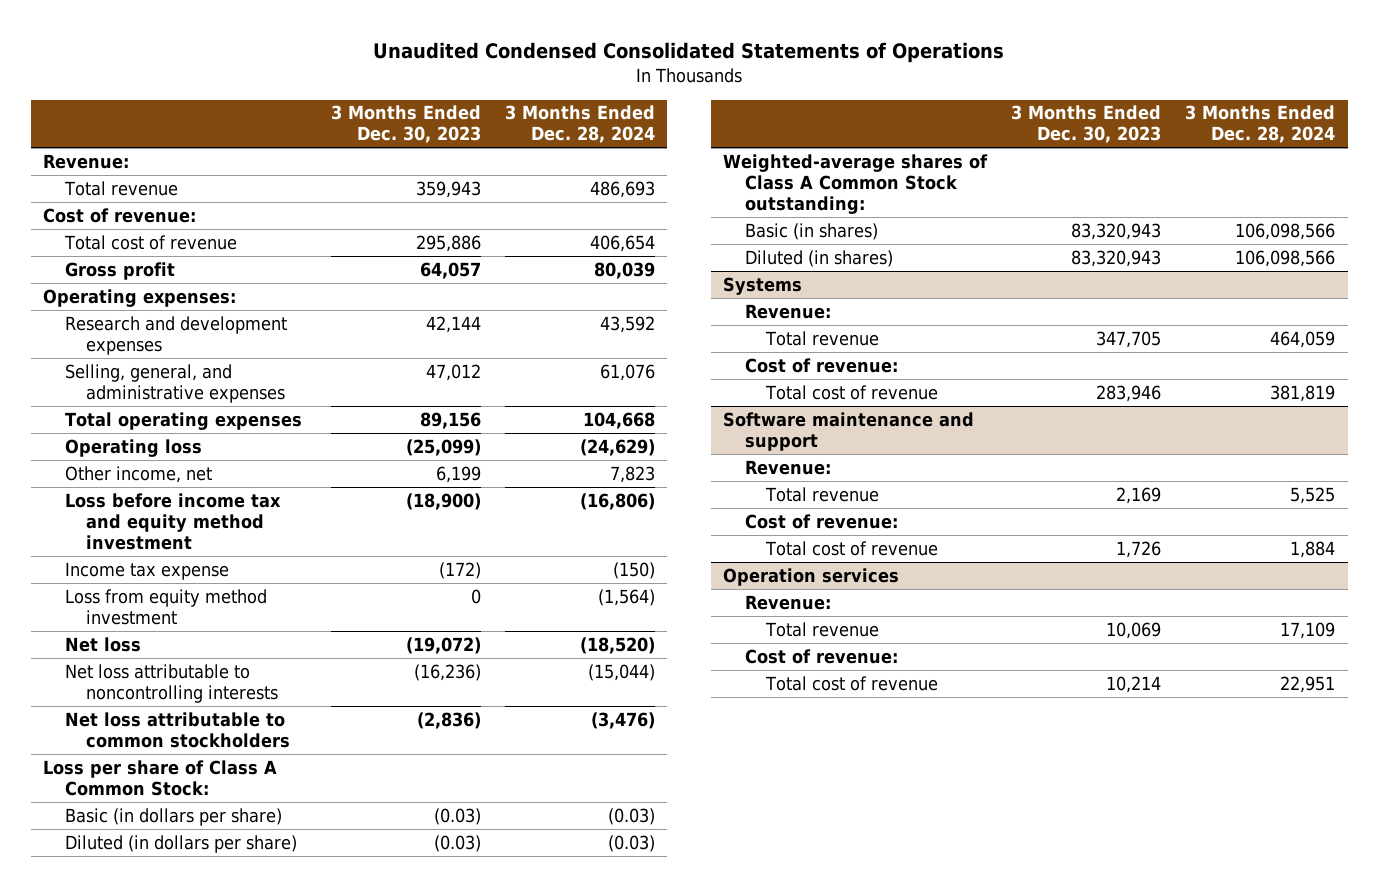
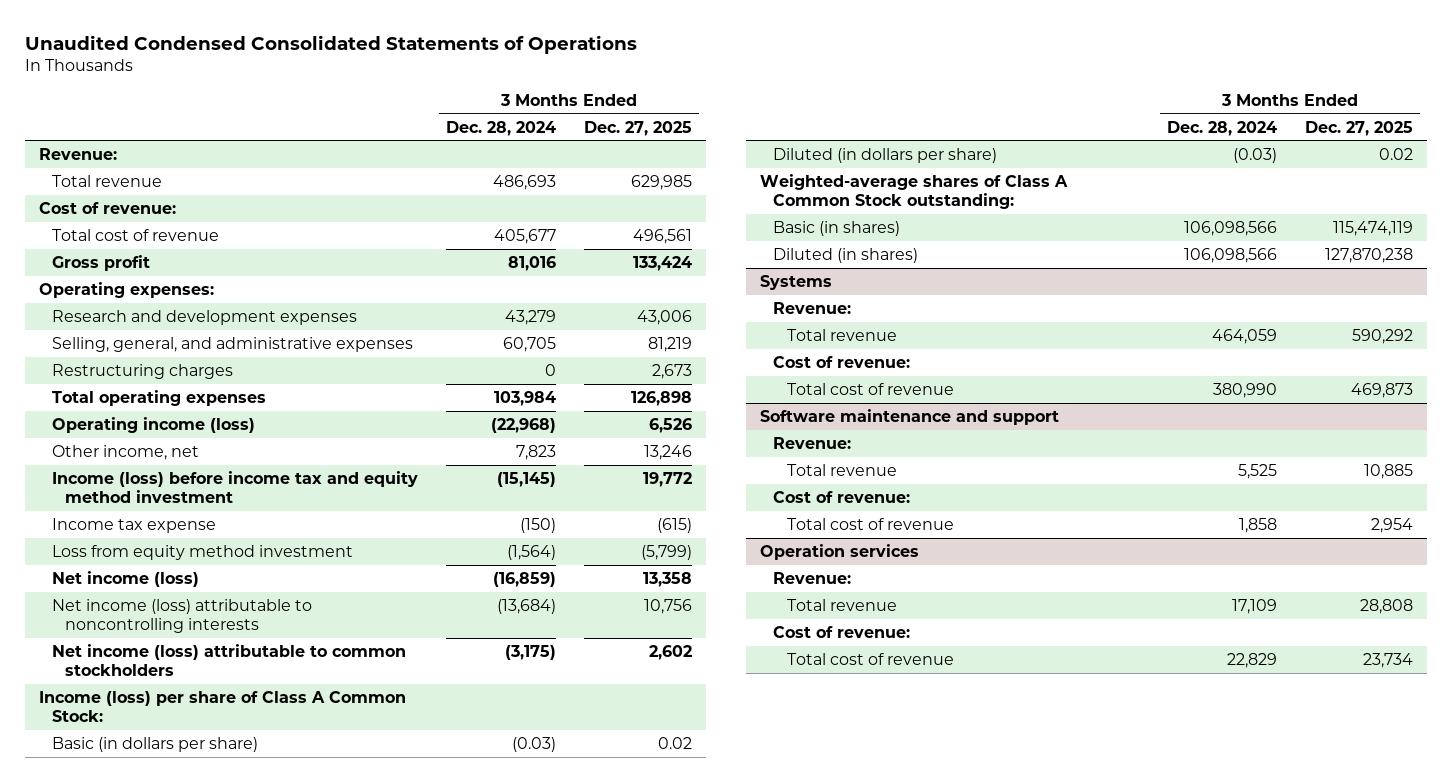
- | 3 Months Ended Dec. 30, 2023 | 3 Months Ended Dec. 28, 2024
+ | 3 Months Ended Dec. 28, 2024 | 3 Months Ended Dec. 27, 2025
- Total cost of revenue | 295,886 | 406,654
- Gross profit | 64,057 | 80,039
+ Total cost of revenue | 405,677 | 496,561
+ Gross profit | 81,016 | 133,424
- Research and development expenses | 42,144 | 43,592
- Selling, general, and administrative expenses | 47,012 | 61,076
- Total operating expenses | 89,156 | 104,668
- Operating loss | (25,099) | (24,629)
+ Research and development expenses | 43,279 | 43,006
+ Selling, general, and administrative expenses | 60,705 | 81,219
+ Restructuring charges | 0 | 2,673
+ Total operating expenses | 103,984 | 126,898
+ Operating income (loss) | (22,968) | 6,526
- Loss before income tax and equity method investment | (18,900) | (16,806)
+ Income (loss) before income tax and equity method investment | (15,145) | 19,772
- Net loss | (19,072) | (18,520)
- Net loss attributable to noncontrolling interests | (16,236) | (15,044)
- Net loss attributable to common stockholders | (2,836) | (3,476)
- Loss per share of Class A Common Stock:
+ Net income (loss) | (16,859) | 13,358
+ Net income (loss) attributable to noncontrolling interests | (13,684) | 10,756
+ Net income (loss) attributable to common stockholders | (3,175) | 2,602
+ Income (loss) per share of Class A Common Stock:
@ Systems
- Total cost of revenue | 283,946 | 381,819
+ Total cost of revenue | 380,990 | 469,873
@ Software maintenance and support
- Total cost of revenue | 1,726 | 1,884
+ Total cost of revenue | 1,858 | 2,954
@ Operation services
- Total cost of revenue | 10,214 | 22,951
+ Total cost of revenue | 22,829 | 23,734

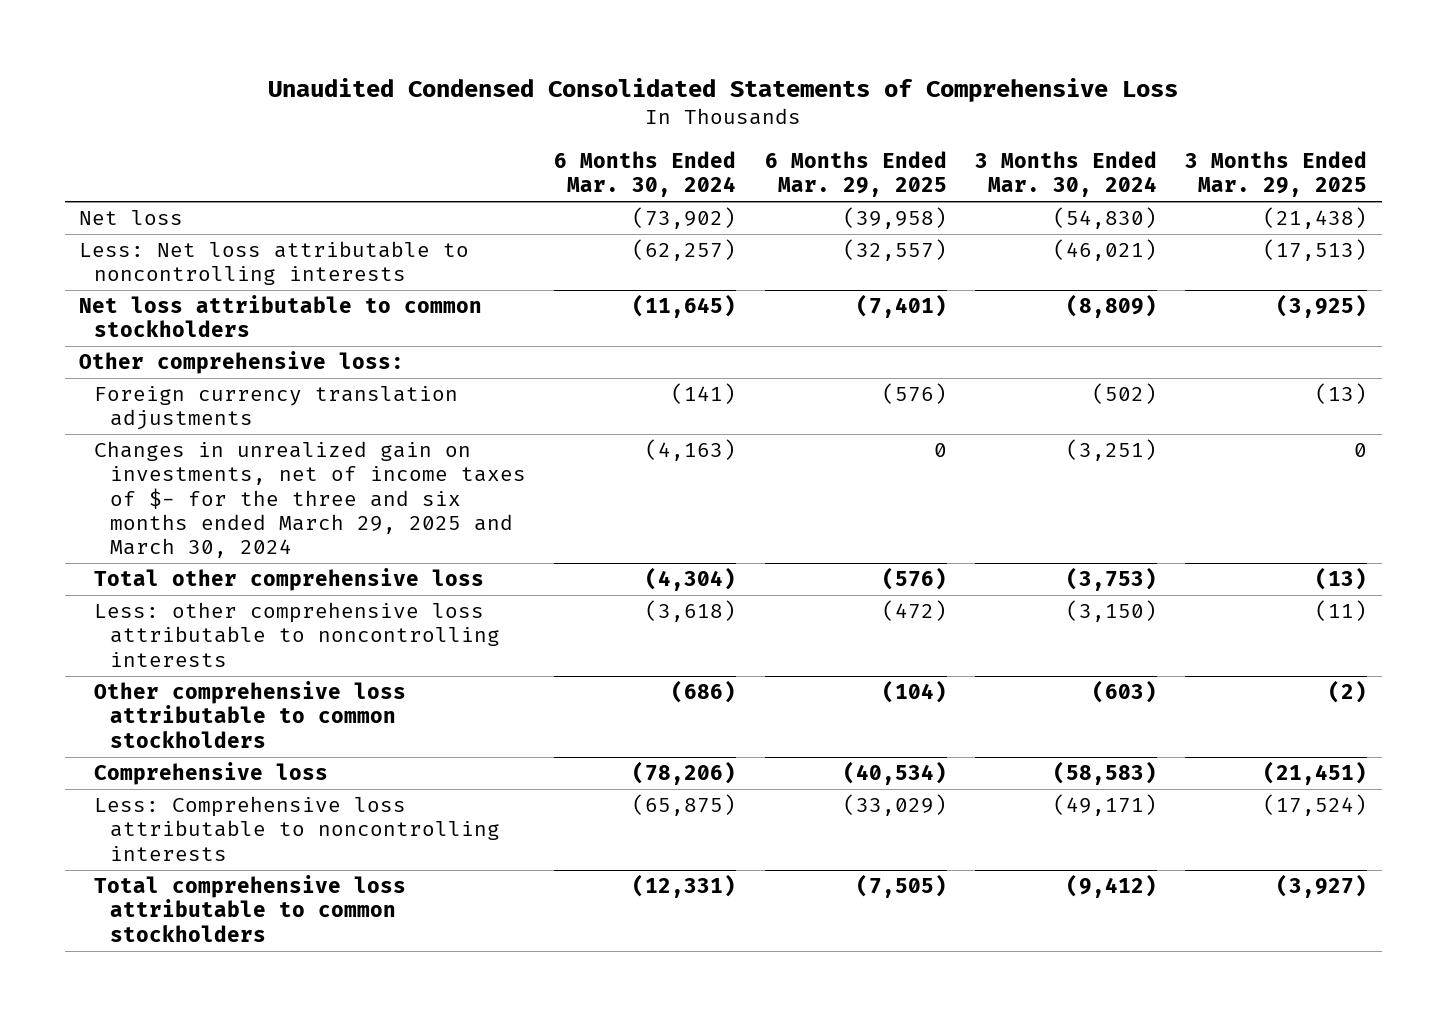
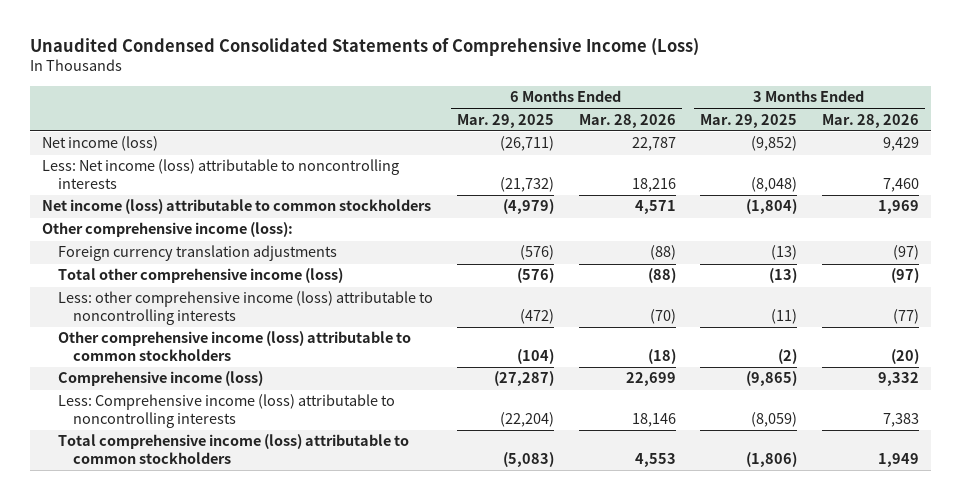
- Unaudited Condensed Consolidated Statements of Comprehensive Loss
+ Unaudited Condensed Consolidated Statements of Comprehensive Income (Loss)
- | 6 Months Ended Mar. 30, 2024 | 6 Months Ended Mar. 29, 2025 | 3 Months Ended Mar. 30, 2024 | 3 Months Ended Mar. 29, 2025
+ | 6 Months Ended Mar. 29, 2025 | 6 Months Ended Mar. 28, 2026 | 3 Months Ended Mar. 29, 2025 | 3 Months Ended Mar. 28, 2026
- Net loss | (73,902) | (39,958) | (54,830) | (21,438)
- Less: Net loss attributable to noncontrolling interests | (62,257) | (32,557) | (46,021) | (17,513)
- Net loss attributable to common stockholders | (11,645) | (7,401) | (8,809) | (3,925)
- Other comprehensive loss:
+ Net income (loss) | (26,711) | 22,787 | (9,852) | 9,429
+ Less: Net income (loss) attributable to noncontrolling interests | (21,732) | 18,216 | (8,048) | 7,460
+ Net income (loss) attributable to common stockholders | (4,979) | 4,571 | (1,804) | 1,969
+ Other comprehensive income (loss):
- Changes in unrealized gain on investments, net of income taxes of $- for the three and six months ended March 29, 2025 and March 30, 2024 | (4,163) | 0 | (3,251) | 0
- Total other comprehensive loss | (4,304) | (576) | (3,753) | (13)
- Less: other comprehensive loss attributable to noncontrolling interests | (3,618) | (472) | (3,150) | (11)
- Other comprehensive loss attributable to common stockholders | (686) | (104) | (603) | (2)
- Comprehensive loss | (78,206) | (40,534) | (58,583) | (21,451)
- Less: Comprehensive loss attributable to noncontrolling interests | (65,875) | (33,029) | (49,171) | (17,524)
- Total comprehensive loss attributable to common stockholders | (12,331) | (7,505) | (9,412) | (3,927)
+ Total other comprehensive income (loss) | (576) | (88) | (13) | (97)
+ Less: other comprehensive income (loss) attributable to noncontrolling interests | (472) | (70) | (11) | (77)
+ Other comprehensive income (loss) attributable to common stockholders | (104) | (18) | (2) | (20)
+ Comprehensive income (loss) | (27,287) | 22,699 | (9,865) | 9,332
+ Less: Comprehensive income (loss) attributable to noncontrolling interests | (22,204) | 18,146 | (8,059) | 7,383
+ Total comprehensive income (loss) attributable to common stockholders | (5,083) | 4,553 | (1,806) | 1,949

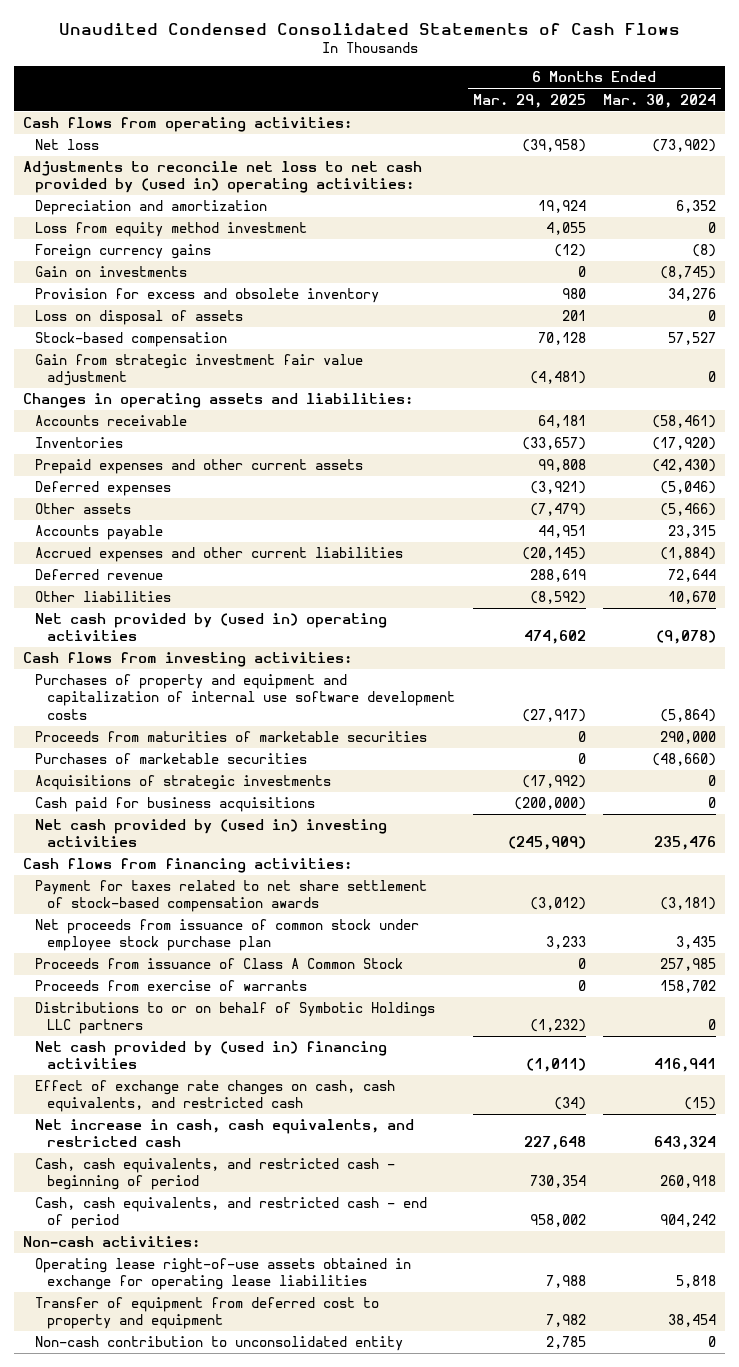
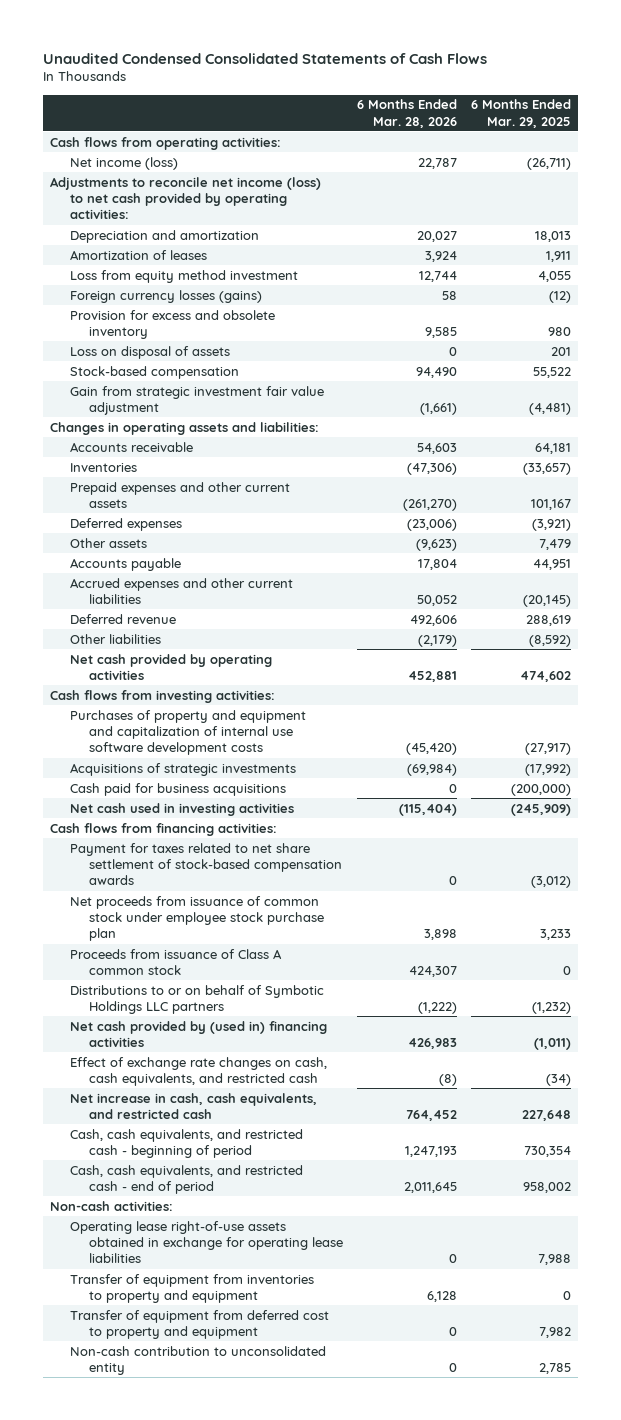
- | 6 Months Ended Mar. 29, 2025 | 6 Months Ended Mar. 30, 2024
+ | 6 Months Ended Mar. 28, 2026 | 6 Months Ended Mar. 29, 2025
- Net loss | (39,958) | (73,902)
- Adjustments to reconcile net loss to net cash provided by (used in) operating activities:
- Depreciation and amortization | 19,924 | 6,352
+ Net income (loss) | 22,787 | (26,711)
+ Adjustments to reconcile net income (loss) to net cash provided by operating activities:
+ Depreciation and amortization | 20,027 | 18,013
+ Amortization of leases | 3,924 | 1,911
- Foreign currency gains | (12) | (8)
- Gain on investments | 0 | (8,745)
+ Foreign currency losses (gains) | 58 | (12)
- Stock-based compensation | 70,128 | 57,527
+ Stock-based compensation | 94,490 | 55,522
- Prepaid expenses and other current assets | 99,808 | (42,430)
+ Prepaid expenses and other current assets | (261,270) | 101,167
- Other assets | (7,479) | (5,466)
+ Other assets | (9,623) | 7,479
- Net cash provided by (used in) operating activities | 474,602 | (9,078)
+ Net cash provided by operating activities | 452,881 | 474,602
- Proceeds from maturities of marketable securities | 0 | 290,000
- Purchases of marketable securities | 0 | (48,660)
- Net cash provided by (used in) investing activities | (245,909) | 235,476
+ Net cash used in investing activities | (115,404) | (245,909)
- Proceeds from issuance of Class A Common Stock | 0 | 257,985
- Proceeds from exercise of warrants | 0 | 158,702
+ Proceeds from issuance of Class A common stock | 424,307 | 0
+ Transfer of equipment from inventories to property and equipment | 6,128 | 0

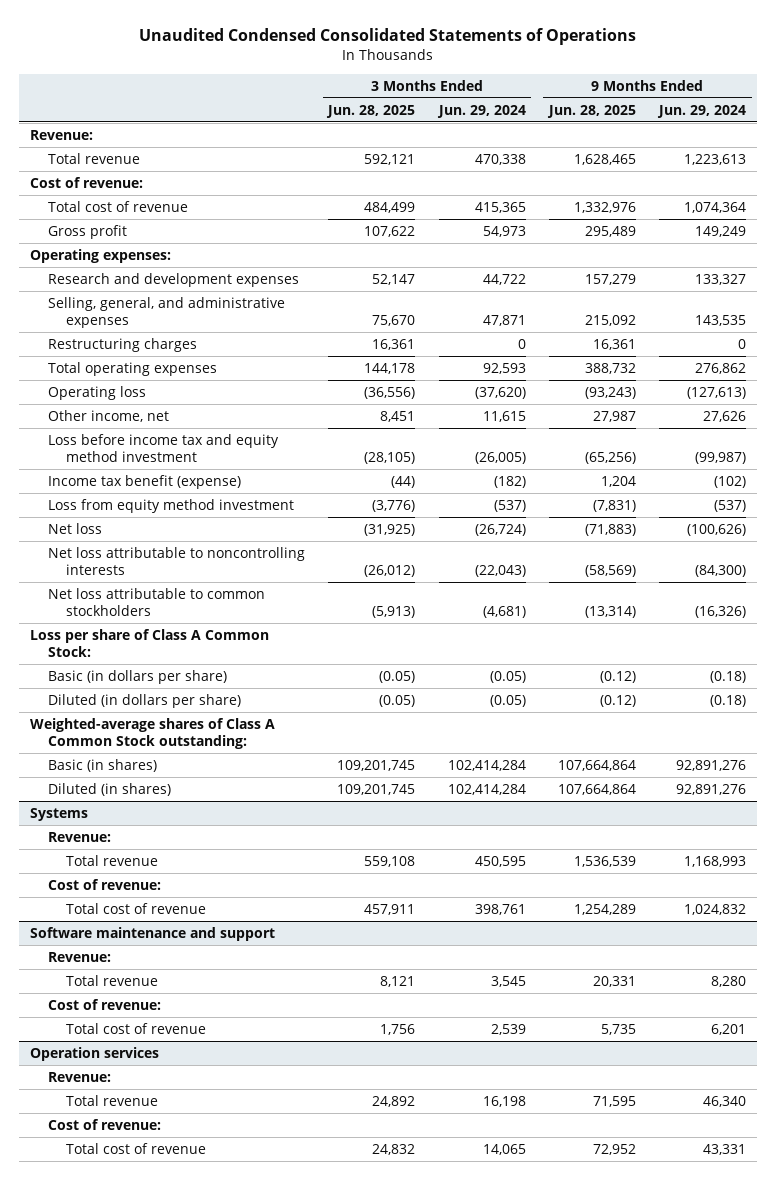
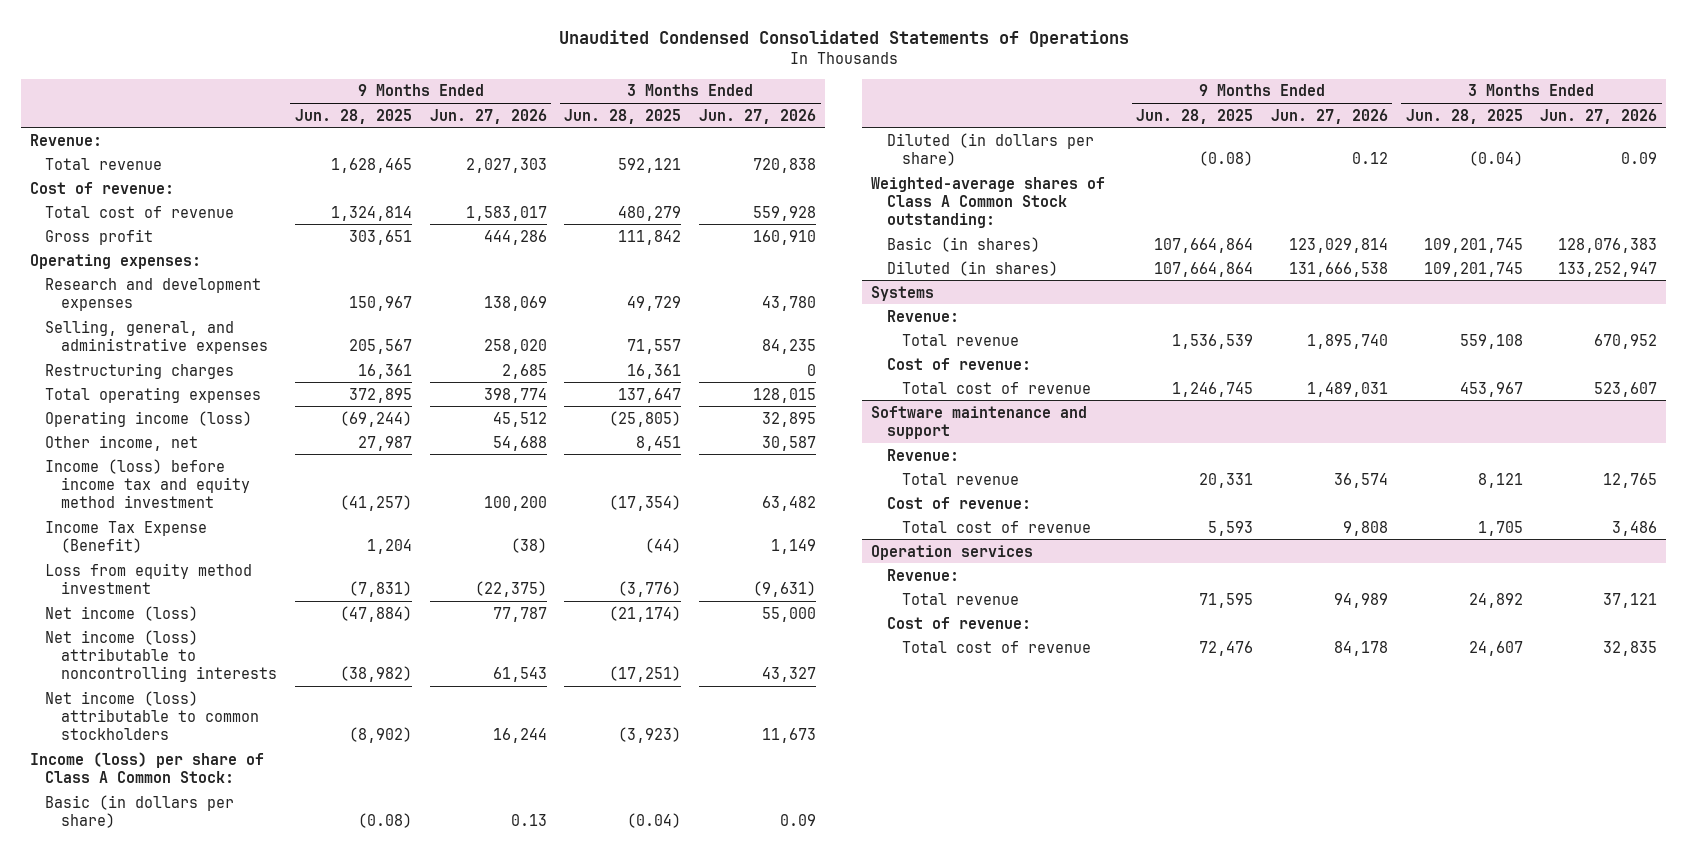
- | 3 Months Ended Jun. 28, 2025 | 3 Months Ended Jun. 29, 2024 | 9 Months Ended Jun. 28, 2025 | 9 Months Ended Jun. 29, 2024
+ | 9 Months Ended Jun. 28, 2025 | 9 Months Ended Jun. 27, 2026 | 3 Months Ended Jun. 28, 2025 | 3 Months Ended Jun. 27, 2026
- Total cost of revenue | 484,499 | 415,365 | 1,332,976 | 1,074,364
- Gross profit | 107,622 | 54,973 | 295,489 | 149,249
+ Total cost of revenue | 1,324,814 | 1,583,017 | 480,279 | 559,928
+ Gross profit | 303,651 | 444,286 | 111,842 | 160,910
- Research and development expenses | 52,147 | 44,722 | 157,279 | 133,327
- Selling, general, and administrative expenses | 75,670 | 47,871 | 215,092 | 143,535
+ Research and development expenses | 150,967 | 138,069 | 49,729 | 43,780
+ Selling, general, and administrative expenses | 205,567 | 258,020 | 71,557 | 84,235
- Total operating expenses | 144,178 | 92,593 | 388,732 | 276,862
- Operating loss | (36,556) | (37,620) | (93,243) | (127,613)
+ Total operating expenses | 372,895 | 398,774 | 137,647 | 128,015
+ Operating income (loss) | (69,244) | 45,512 | (25,805) | 32,895
- Loss before income tax and equity method investment | (28,105) | (26,005) | (65,256) | (99,987)
- Income tax benefit (expense) | (44) | (182) | 1,204 | (102)
+ Income (loss) before income tax and equity method investment | (41,257) | 100,200 | (17,354) | 63,482
+ Income Tax Expense (Benefit) | 1,204 | (38) | (44) | 1,149
- Net loss | (31,925) | (26,724) | (71,883) | (100,626)
- Net loss attributable to noncontrolling interests | (26,012) | (22,043) | (58,569) | (84,300)
- Net loss attributable to common stockholders | (5,913) | (4,681) | (13,314) | (16,326)
- Loss per share of Class A Common Stock:
- Basic (in dollars per share) | (0.05) | (0.05) | (0.12) | (0.18)
- Diluted (in dollars per share) | (0.05) | (0.05) | (0.12) | (0.18)
+ Net income (loss) | (47,884) | 77,787 | (21,174) | 55,000
+ Net income (loss) attributable to noncontrolling interests | (38,982) | 61,543 | (17,251) | 43,327
+ Net income (loss) attributable to common stockholders | (8,902) | 16,244 | (3,923) | 11,673
+ Income (loss) per share of Class A Common Stock:
+ Basic (in dollars per share) | (0.08) | 0.13 | (0.04) | 0.09
+ Diluted (in dollars per share) | (0.08) | 0.12 | (0.04) | 0.09
@ Systems
- Total cost of revenue | 457,911 | 398,761 | 1,254,289 | 1,024,832
+ Total cost of revenue | 1,246,745 | 1,489,031 | 453,967 | 523,607
@ Software maintenance and support
- Total cost of revenue | 1,756 | 2,539 | 5,735 | 6,201
+ Total cost of revenue | 5,593 | 9,808 | 1,705 | 3,486
@ Operation services
- Total cost of revenue | 24,832 | 14,065 | 72,952 | 43,331
+ Total cost of revenue | 72,476 | 84,178 | 24,607 | 32,835

